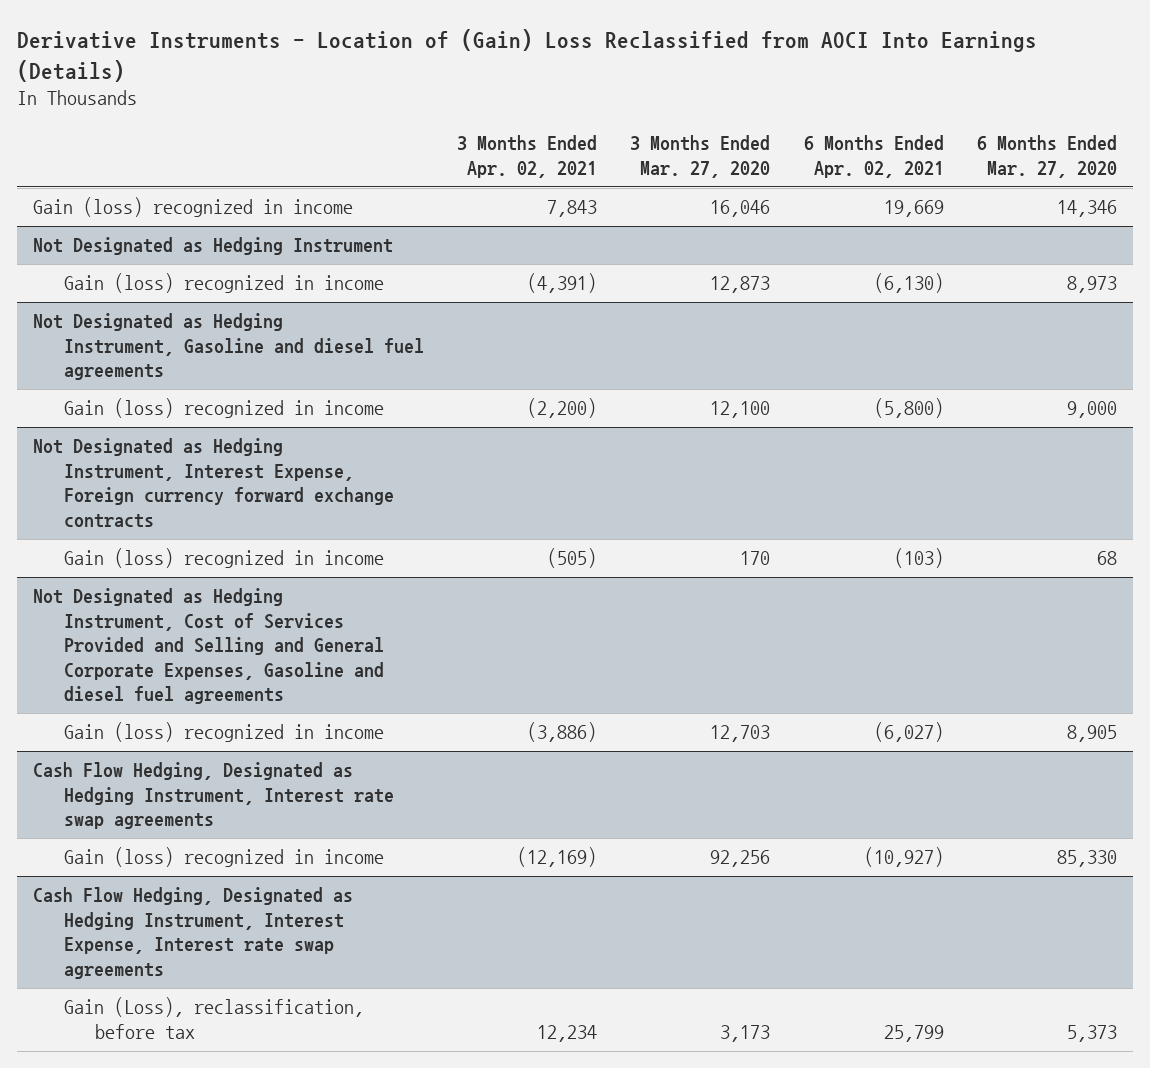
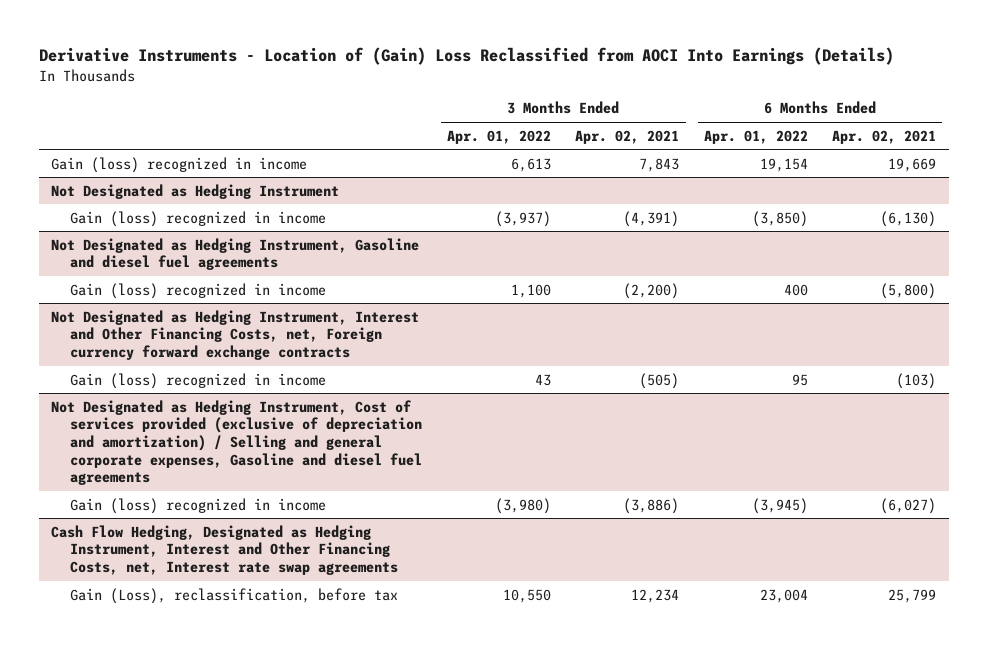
- | 3 Months Ended Apr. 02, 2021 | 3 Months Ended Mar. 27, 2020 | 6 Months Ended Apr. 02, 2021 | 6 Months Ended Mar. 27, 2020
+ | 3 Months Ended Apr. 01, 2022 | 3 Months Ended Apr. 02, 2021 | 6 Months Ended Apr. 01, 2022 | 6 Months Ended Apr. 02, 2021
- Not Designated as Hedging Instrument, Interest Expense, Foreign currency forward exchange contracts
+ Not Designated as Hedging Instrument, Interest and Other Financing Costs, net, Foreign currency forward exchange contracts
- Not Designated as Hedging Instrument, Cost of Services Provided and Selling and General Corporate Expenses, Gasoline and diesel fuel agreements
+ Not Designated as Hedging Instrument, Cost of services provided (exclusive of depreciation and amortization) / Selling and general corporate expenses, Gasoline and diesel fuel agreements
- Cash Flow Hedging, Designated as Hedging Instrument, Interest rate swap agreements
- Gain (loss) recognized in income | (12,169) | 92,256 | (10,927) | 85,330
- Cash Flow Hedging, Designated as Hedging Instrument, Interest Expense, Interest rate swap agreements
+ Cash Flow Hedging, Designated as Hedging Instrument, Interest and Other Financing Costs, net, Interest rate swap agreements

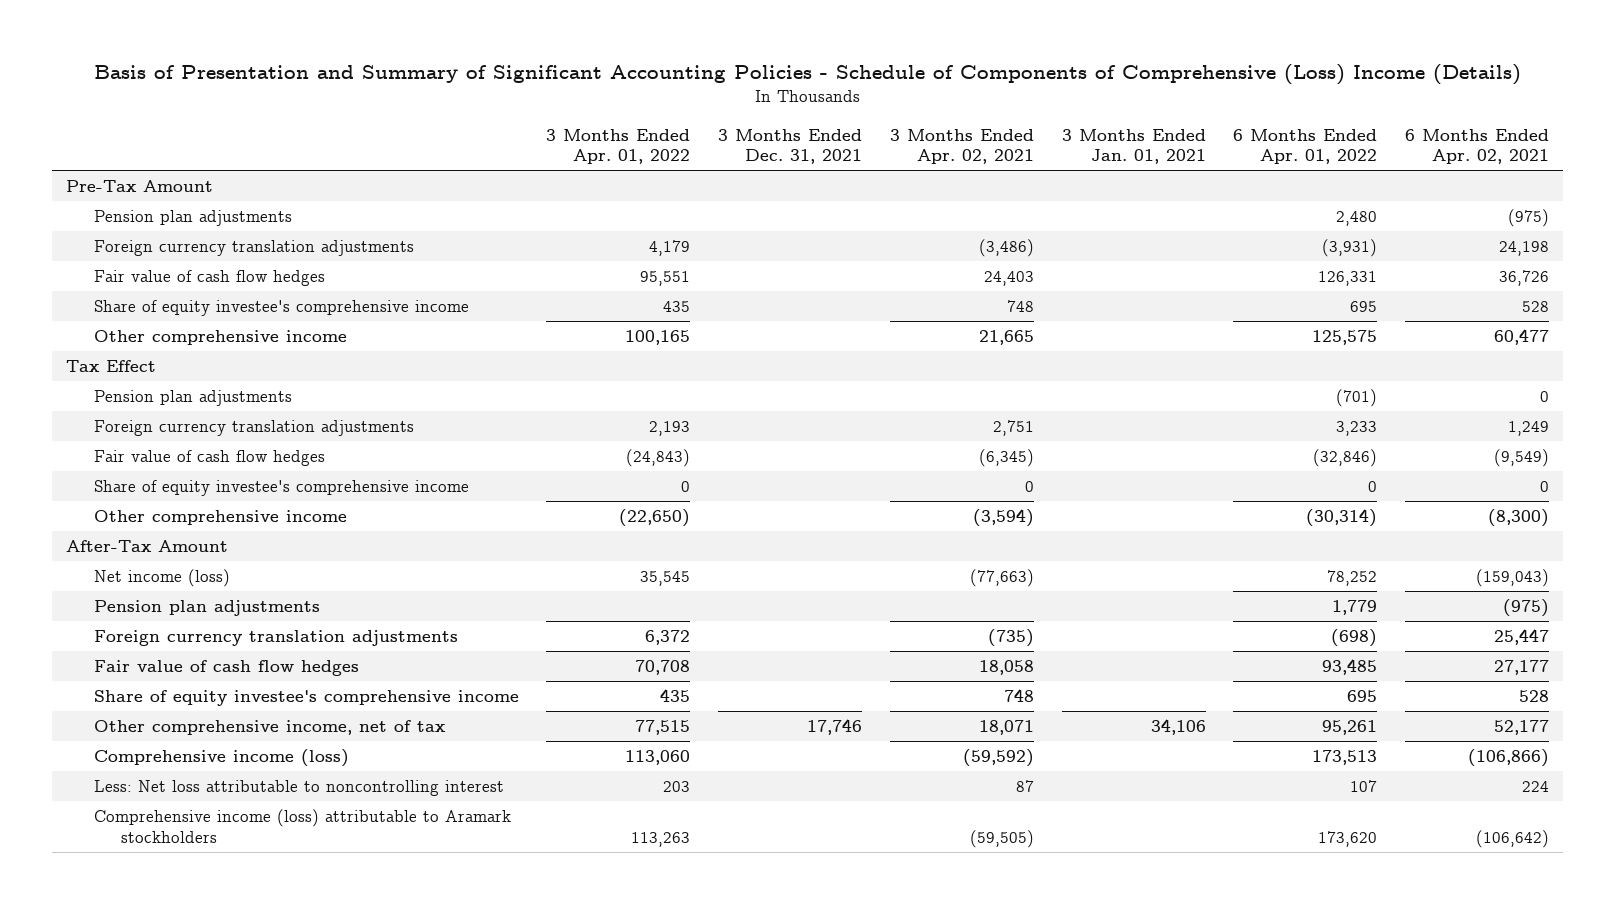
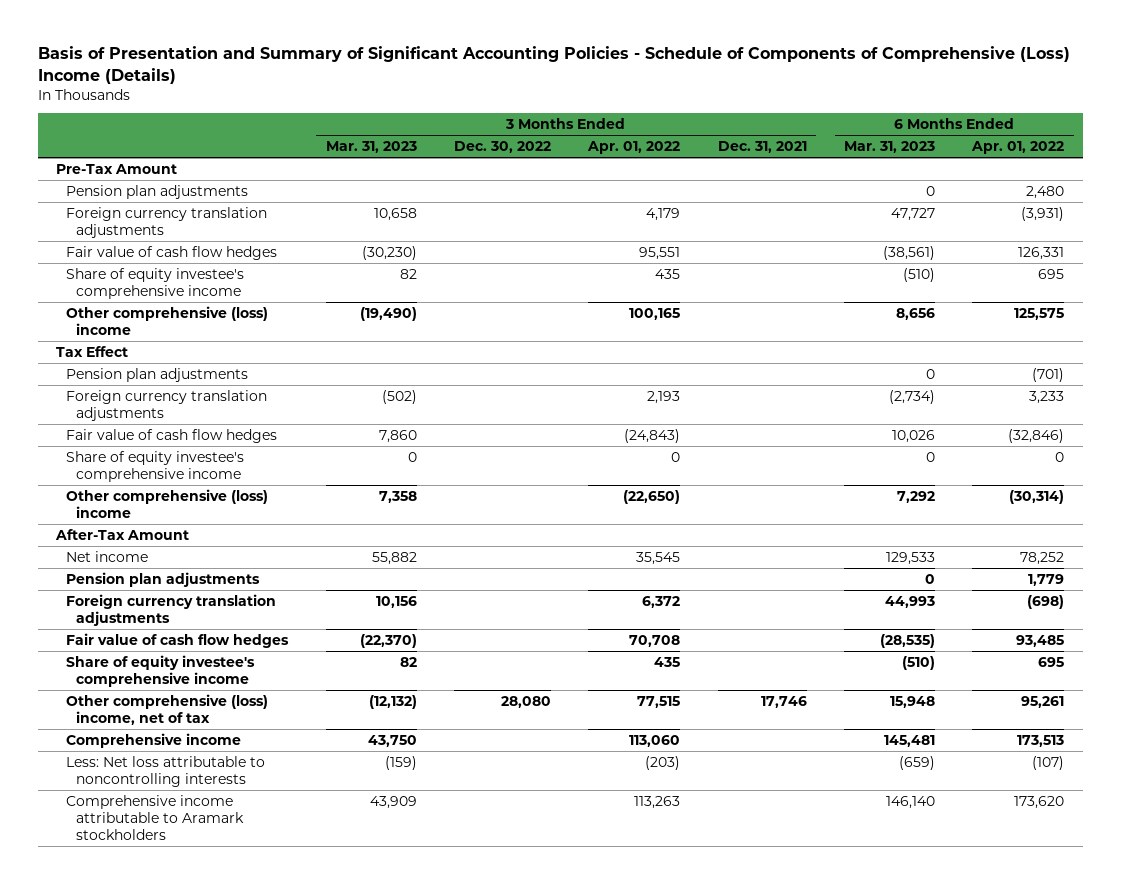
- | 3 Months Ended Apr. 01, 2022 | 3 Months Ended Dec. 31, 2021 | 3 Months Ended Apr. 02, 2021 | 3 Months Ended Jan. 01, 2021 | 6 Months Ended Apr. 01, 2022 | 6 Months Ended Apr. 02, 2021
+ | 3 Months Ended Mar. 31, 2023 | 3 Months Ended Dec. 30, 2022 | 3 Months Ended Apr. 01, 2022 | 3 Months Ended Dec. 31, 2021 | 6 Months Ended Mar. 31, 2023 | 6 Months Ended Apr. 01, 2022
- Other comprehensive income | 100,165 | | 21,665 | | 125,575 | 60,477
+ Other comprehensive (loss) income | (19,490) | | 100,165 | | 8,656 | 125,575
- Other comprehensive income | (22,650) | | (3,594) | | (30,314) | (8,300)
+ Other comprehensive (loss) income | 7,358 | | (22,650) | | 7,292 | (30,314)
- Net income (loss) | 35,545 | | (77,663) | | 78,252 | (159,043)
+ Net income | 55,882 | | 35,545 | | 129,533 | 78,252
- Other comprehensive income, net of tax | 77,515 | 17,746 | 18,071 | 34,106 | 95,261 | 52,177
- Comprehensive income (loss) | 113,060 | | (59,592) | | 173,513 | (106,866)
- Less: Net loss attributable to noncontrolling interest | 203 | | 87 | | 107 | 224
- Comprehensive income (loss) attributable to Aramark stockholders | 113,263 | | (59,505) | | 173,620 | (106,642)
+ Other comprehensive (loss) income, net of tax | (12,132) | 28,080 | 77,515 | 17,746 | 15,948 | 95,261
+ Comprehensive income | 43,750 | | 113,060 | | 145,481 | 173,513
+ Less: Net loss attributable to noncontrolling interests | (159) | | (203) | | (659) | (107)
+ Comprehensive income attributable to Aramark stockholders | 43,909 | | 113,263 | | 146,140 | 173,620

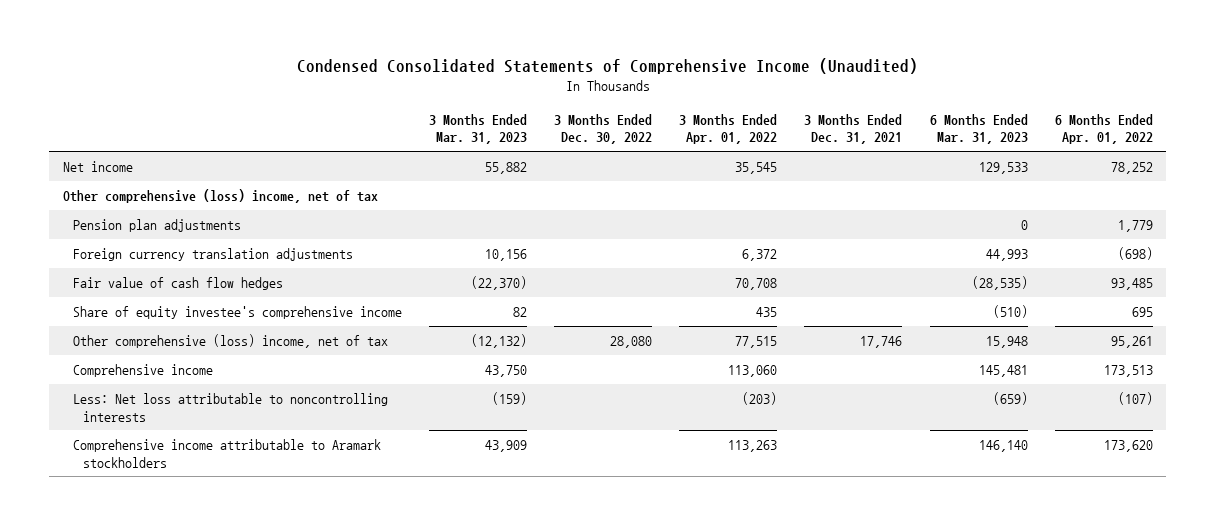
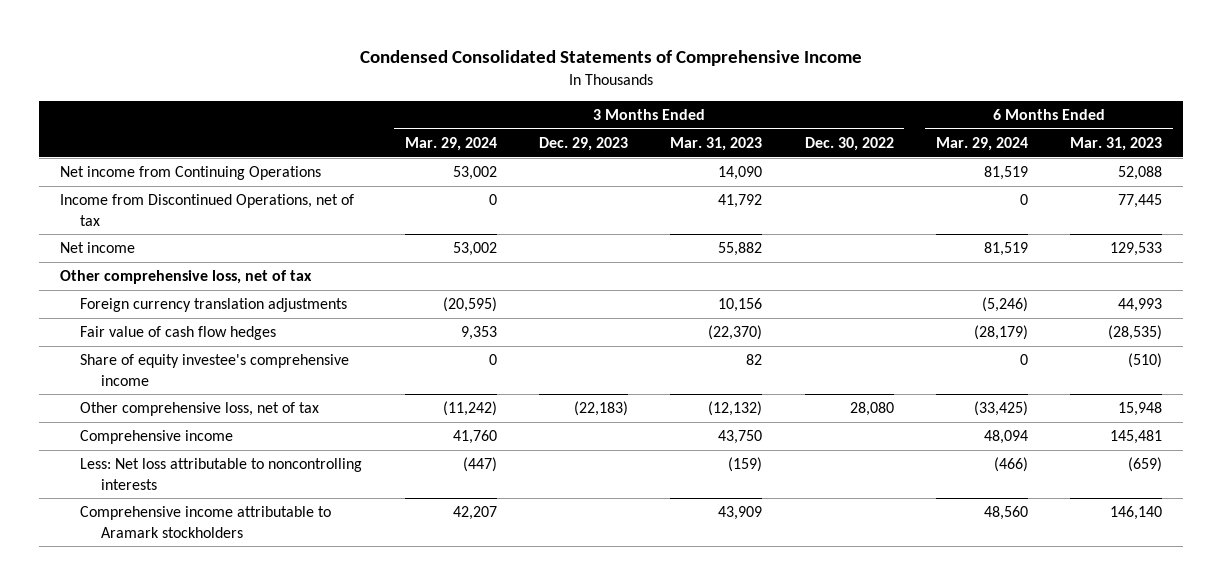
- Condensed Consolidated Statements of Comprehensive Income (Unaudited)
+ Condensed Consolidated Statements of Comprehensive Income
- | 3 Months Ended Mar. 31, 2023 | 3 Months Ended Dec. 30, 2022 | 3 Months Ended Apr. 01, 2022 | 3 Months Ended Dec. 31, 2021 | 6 Months Ended Mar. 31, 2023 | 6 Months Ended Apr. 01, 2022
+ | 3 Months Ended Mar. 29, 2024 | 3 Months Ended Dec. 29, 2023 | 3 Months Ended Mar. 31, 2023 | 3 Months Ended Dec. 30, 2022 | 6 Months Ended Mar. 29, 2024 | 6 Months Ended Mar. 31, 2023
+ Net income from Continuing Operations | 53,002 | | 14,090 | | 81,519 | 52,088
+ Income from Discontinued Operations, net of tax | 0 | | 41,792 | | 0 | 77,445
- Other comprehensive (loss) income, net of tax
- Pension plan adjustments | | | | | 0 | 1,779
+ Other comprehensive loss, net of tax
- Other comprehensive (loss) income, net of tax | (12,132) | 28,080 | 77,515 | 17,746 | 15,948 | 95,261
+ Other comprehensive loss, net of tax | (11,242) | (22,183) | (12,132) | 28,080 | (33,425) | 15,948

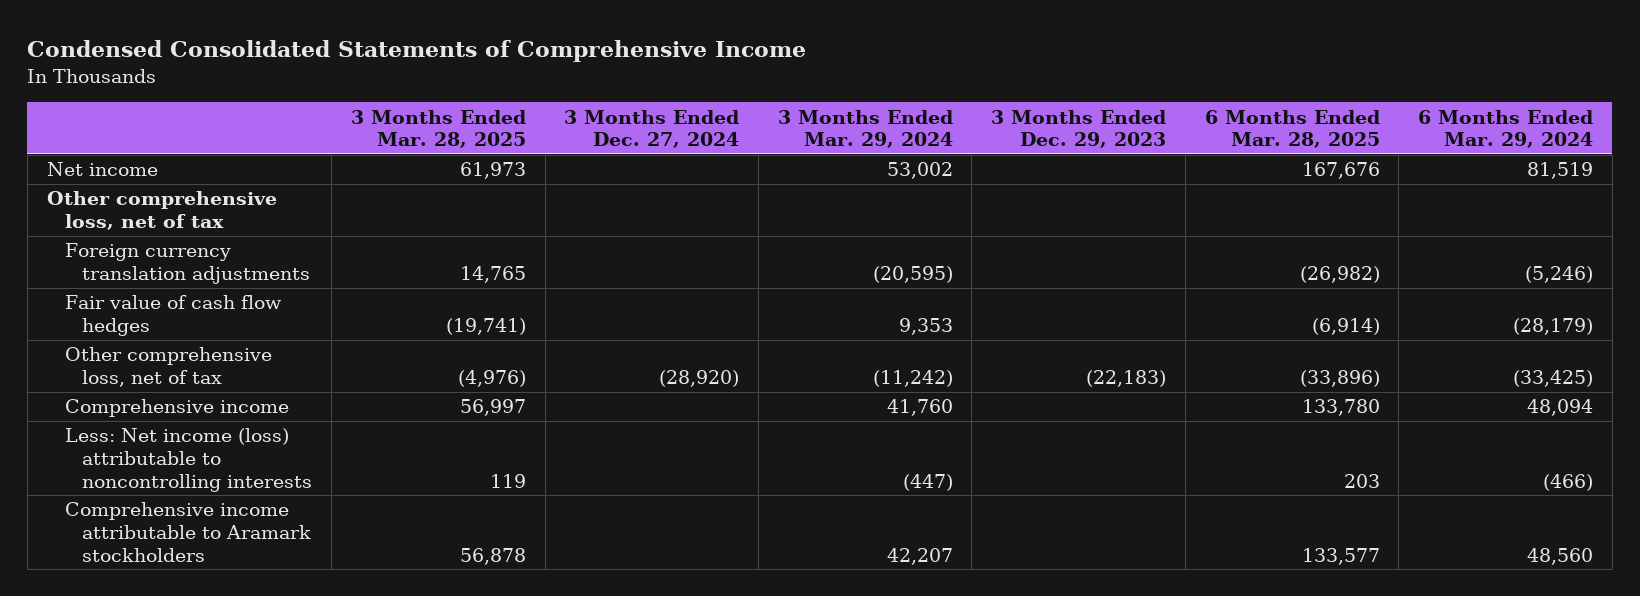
- | 3 Months Ended Mar. 29, 2024 | 3 Months Ended Dec. 29, 2023 | 3 Months Ended Mar. 31, 2023 | 3 Months Ended Dec. 30, 2022 | 6 Months Ended Mar. 29, 2024 | 6 Months Ended Mar. 31, 2023
+ | 3 Months Ended Mar. 28, 2025 | 3 Months Ended Dec. 27, 2024 | 3 Months Ended Mar. 29, 2024 | 3 Months Ended Dec. 29, 2023 | 6 Months Ended Mar. 28, 2025 | 6 Months Ended Mar. 29, 2024
- Net income from Continuing Operations | 53,002 | | 14,090 | | 81,519 | 52,088
- Income from Discontinued Operations, net of tax | 0 | | 41,792 | | 0 | 77,445
- Share of equity investee's comprehensive income | 0 | | 82 | | 0 | (510)
- Less: Net loss attributable to noncontrolling interests | (447) | | (159) | | (466) | (659)
+ Less: Net income (loss) attributable to noncontrolling interests | 119 | | (447) | | 203 | (466)

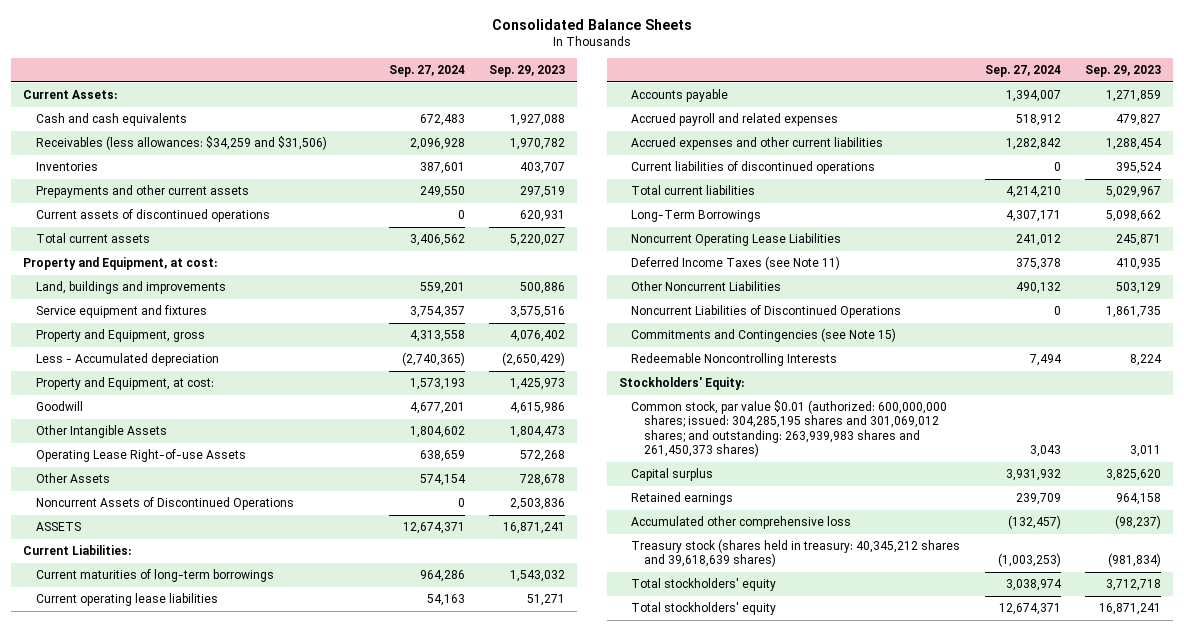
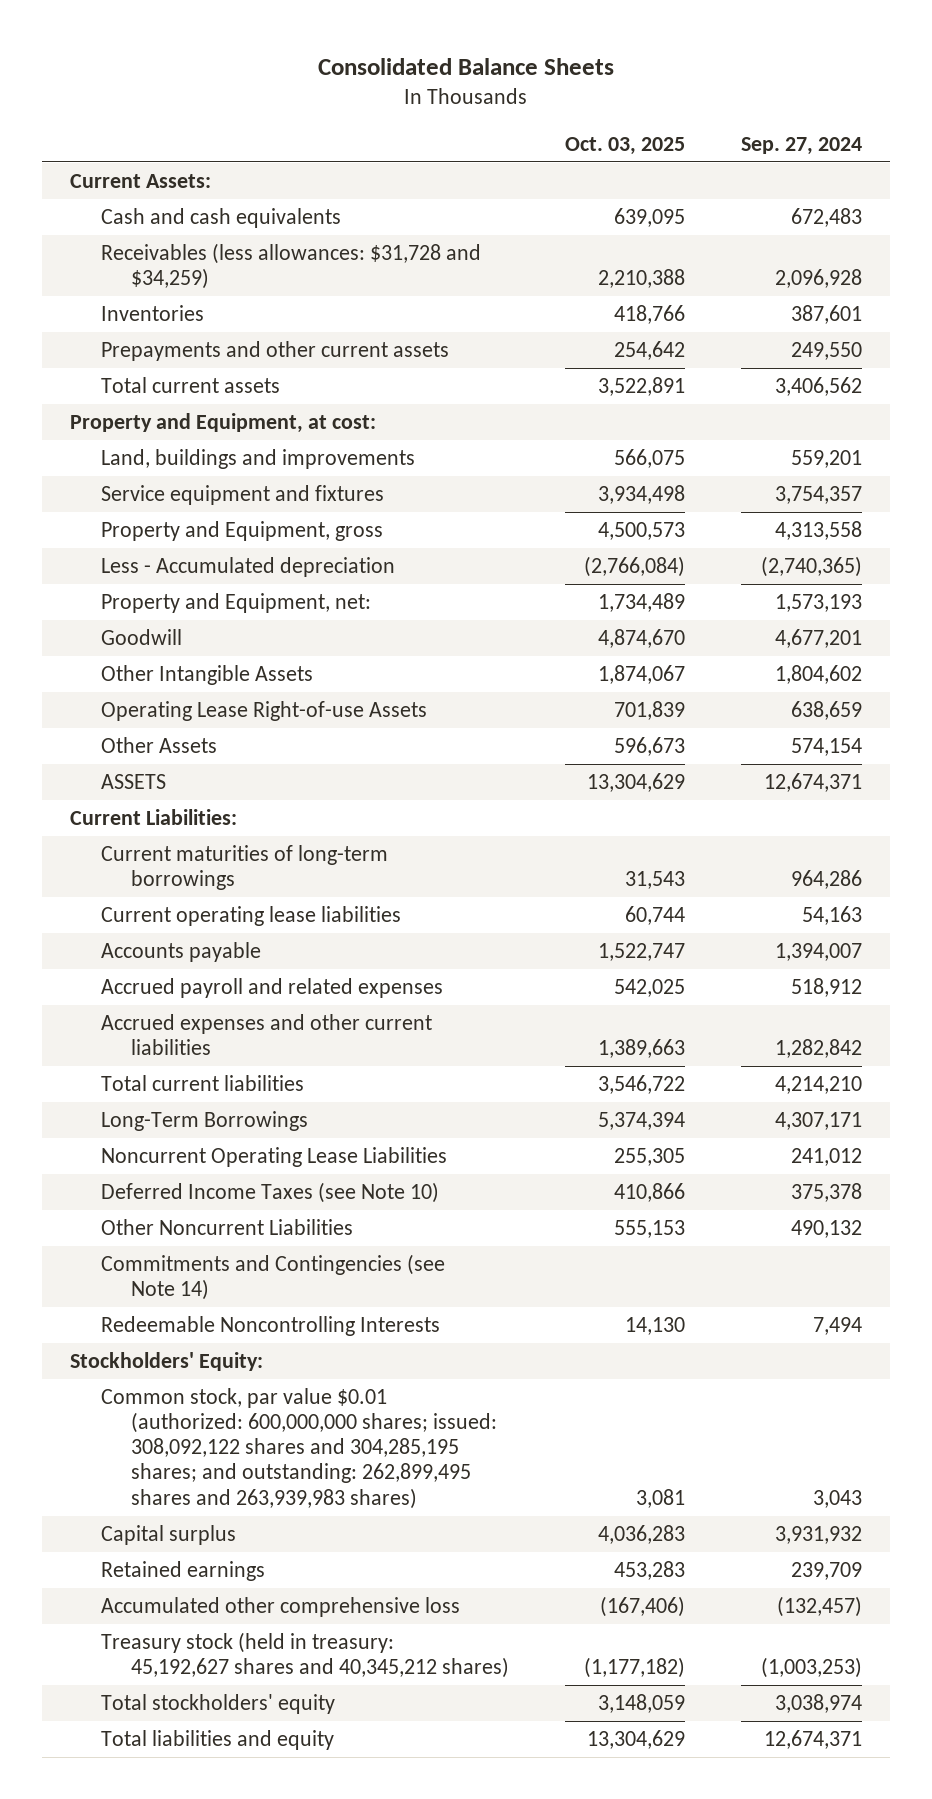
- | Sep. 27, 2024 | Sep. 29, 2023
+ | Oct. 03, 2025 | Sep. 27, 2024
- Receivables (less allowances: $34,259 and $31,506) | 2,096,928 | 1,970,782
+ Receivables (less allowances: $31,728 and $34,259) | 2,210,388 | 2,096,928
- Current assets of discontinued operations | 0 | 620,931
- Property and Equipment, at cost: | 1,573,193 | 1,425,973
+ Property and Equipment, net: | 1,734,489 | 1,573,193
- Noncurrent Assets of Discontinued Operations | 0 | 2,503,836
- Current liabilities of discontinued operations | 0 | 395,524
- Deferred Income Taxes (see Note 11) | 375,378 | 410,935
+ Deferred Income Taxes (see Note 10) | 410,866 | 375,378
- Noncurrent Liabilities of Discontinued Operations | 0 | 1,861,735
- Commitments and Contingencies (see Note 15)
+ Commitments and Contingencies (see Note 14)
- Common stock, par value $0.01 (authorized: 600,000,000 shares; issued: 304,285,195 shares and 301,069,012 shares; and outstanding: 263,939,983 shares and 261,450,373 shares) | 3,043 | 3,011
+ Common stock, par value $0.01 (authorized: 600,000,000 shares; issued: 308,092,122 shares and 304,285,195 shares; and outstanding: 262,899,495 shares and 263,939,983 shares) | 3,081 | 3,043
- Treasury stock (shares held in treasury: 40,345,212 shares and 39,618,639 shares) | (1,003,253) | (981,834)
+ Treasury stock (held in treasury: 45,192,627 shares and 40,345,212 shares) | (1,177,182) | (1,003,253)
- Total stockholders' equity | 12,674,371 | 16,871,241
+ Total liabilities and equity | 13,304,629 | 12,674,371

